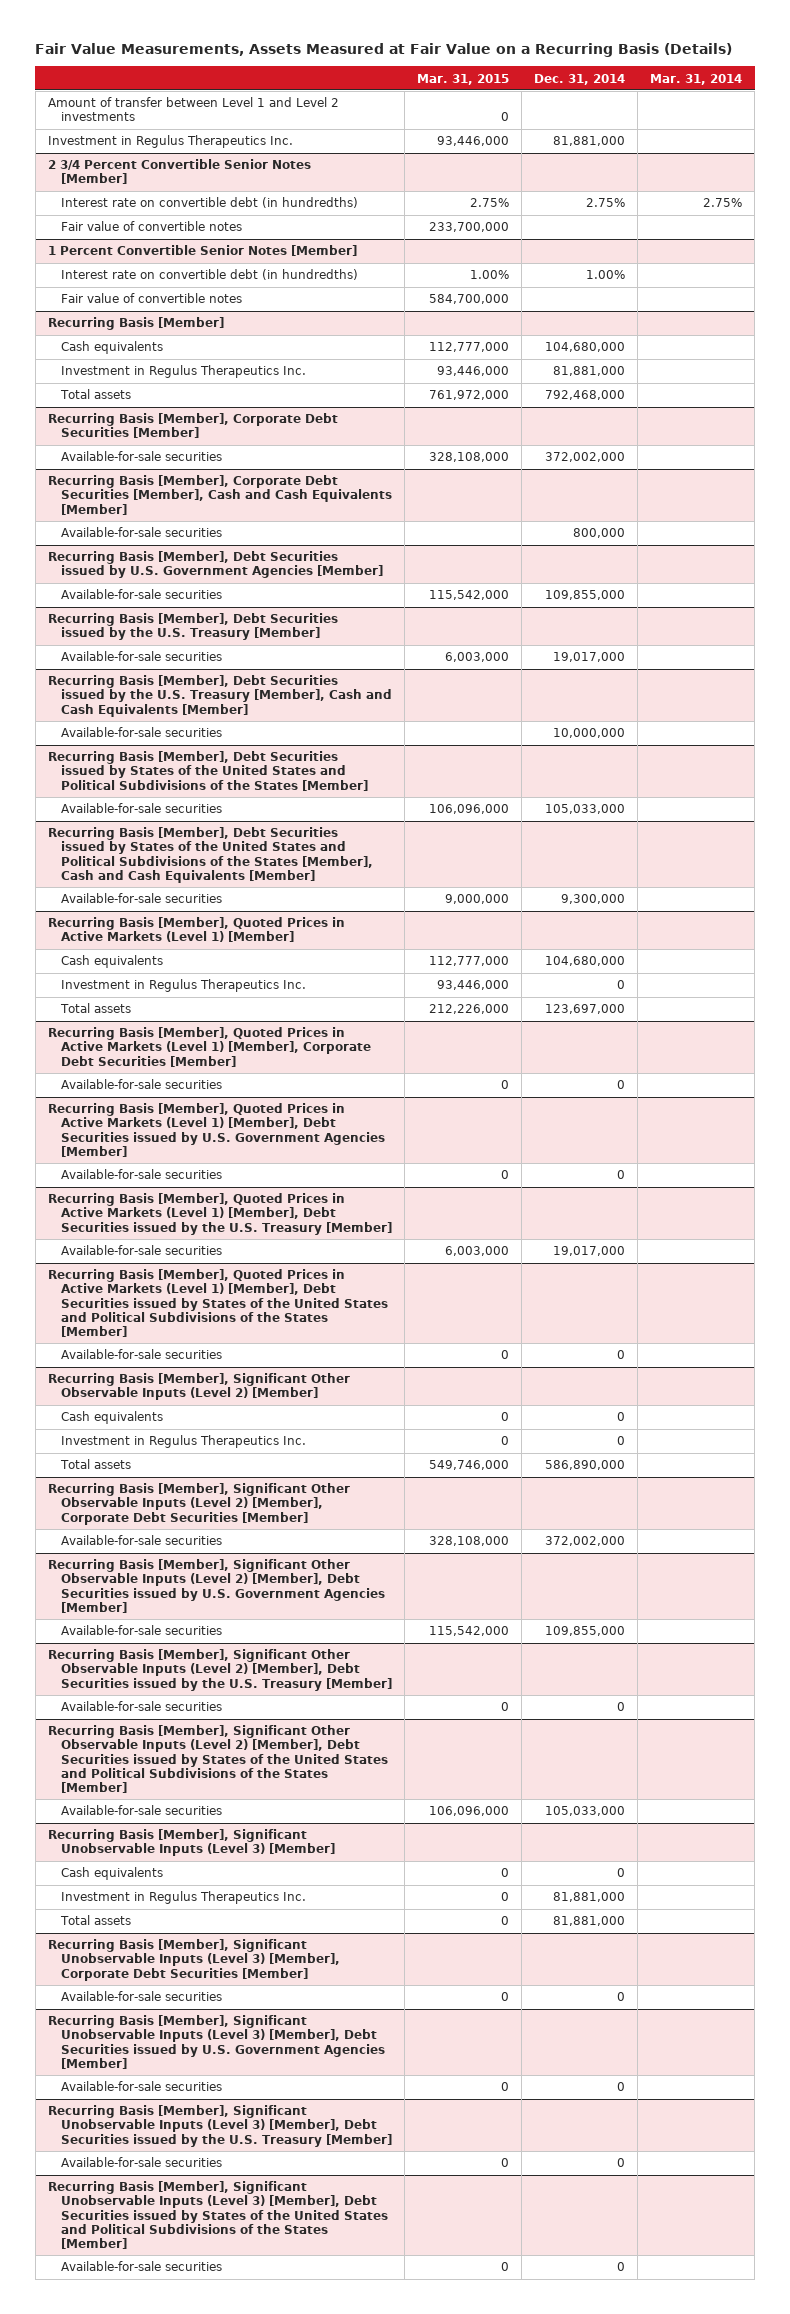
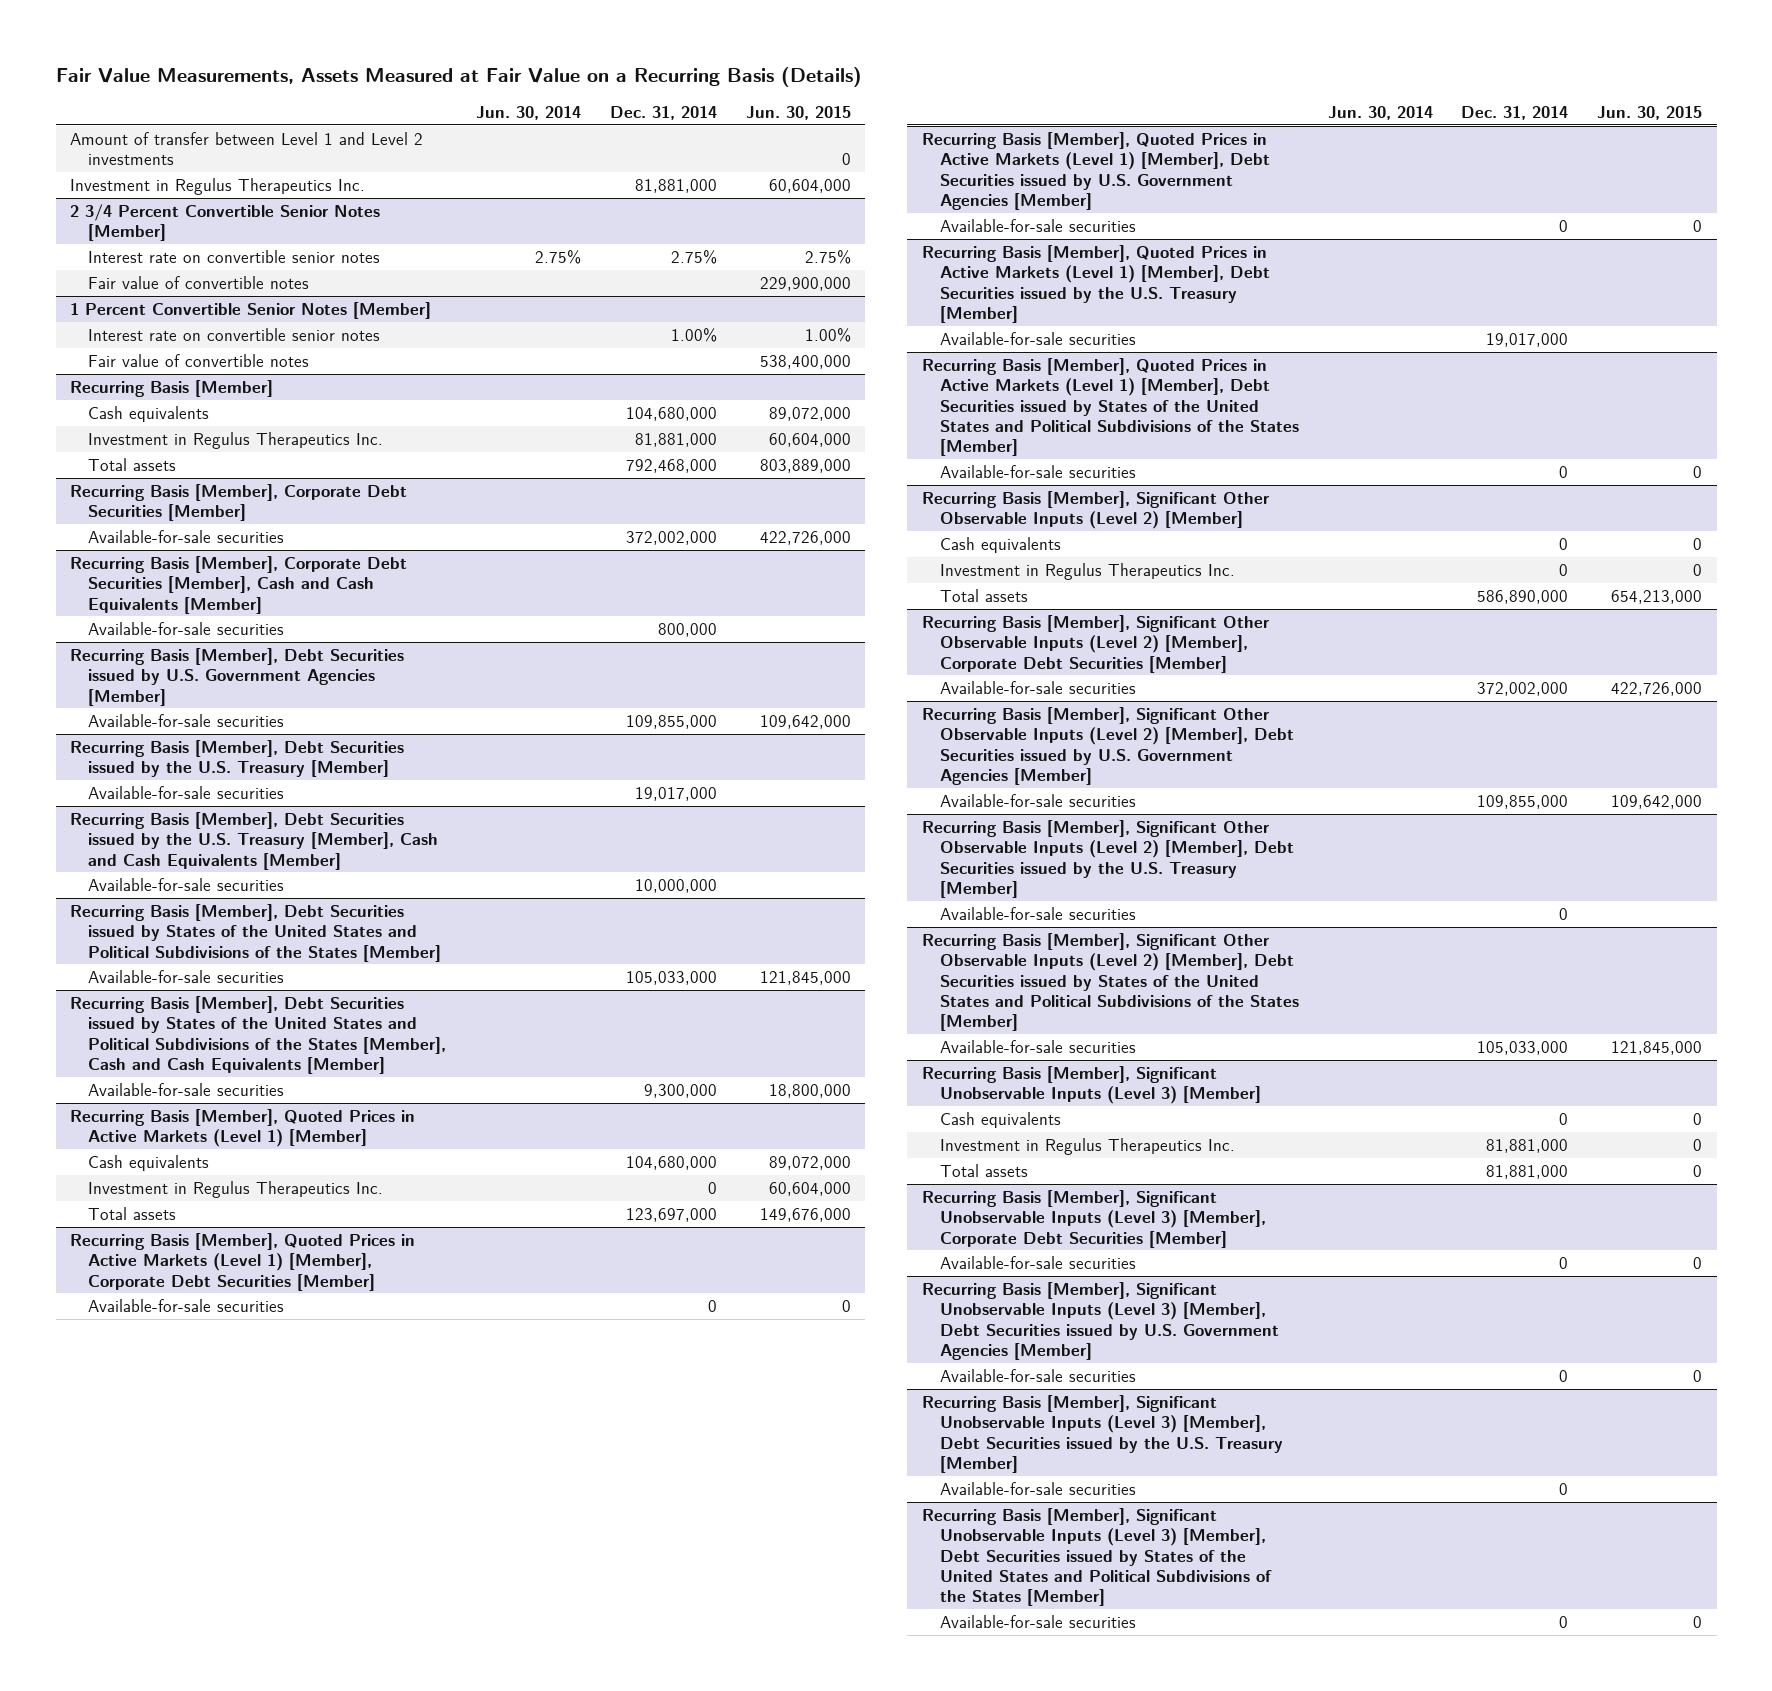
- | Mar. 31, 2015 | Dec. 31, 2014 | Mar. 31, 2014
+ | Jun. 30, 2014 | Dec. 31, 2014 | Jun. 30, 2015
@ 2 3/4 Percent Convertible Senior Notes [Member]
- Interest rate on convertible debt (in hundredths) | 2.75% | 2.75% | 2.75%
+ Interest rate on convertible senior notes | 2.75% | 2.75% | 2.75%
@ 1 Percent Convertible Senior Notes [Member]
- Interest rate on convertible debt (in hundredths) | 1.00% | 1.00% |
+ Interest rate on convertible senior notes | | 1.00% | 1.00%

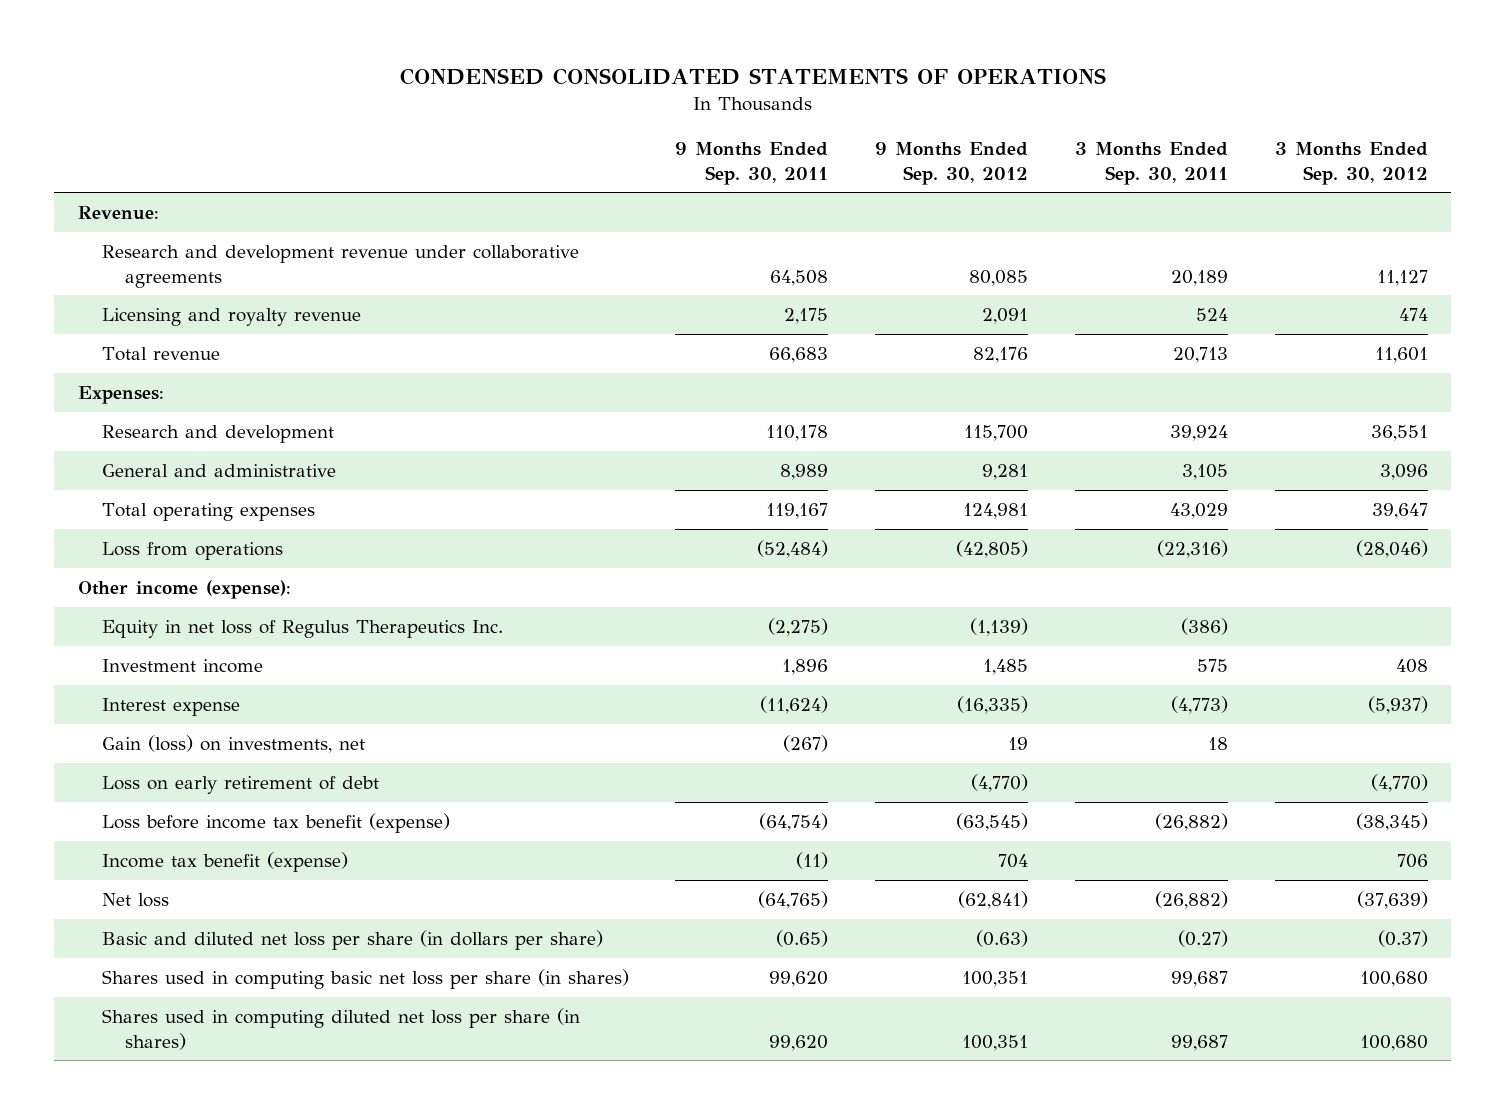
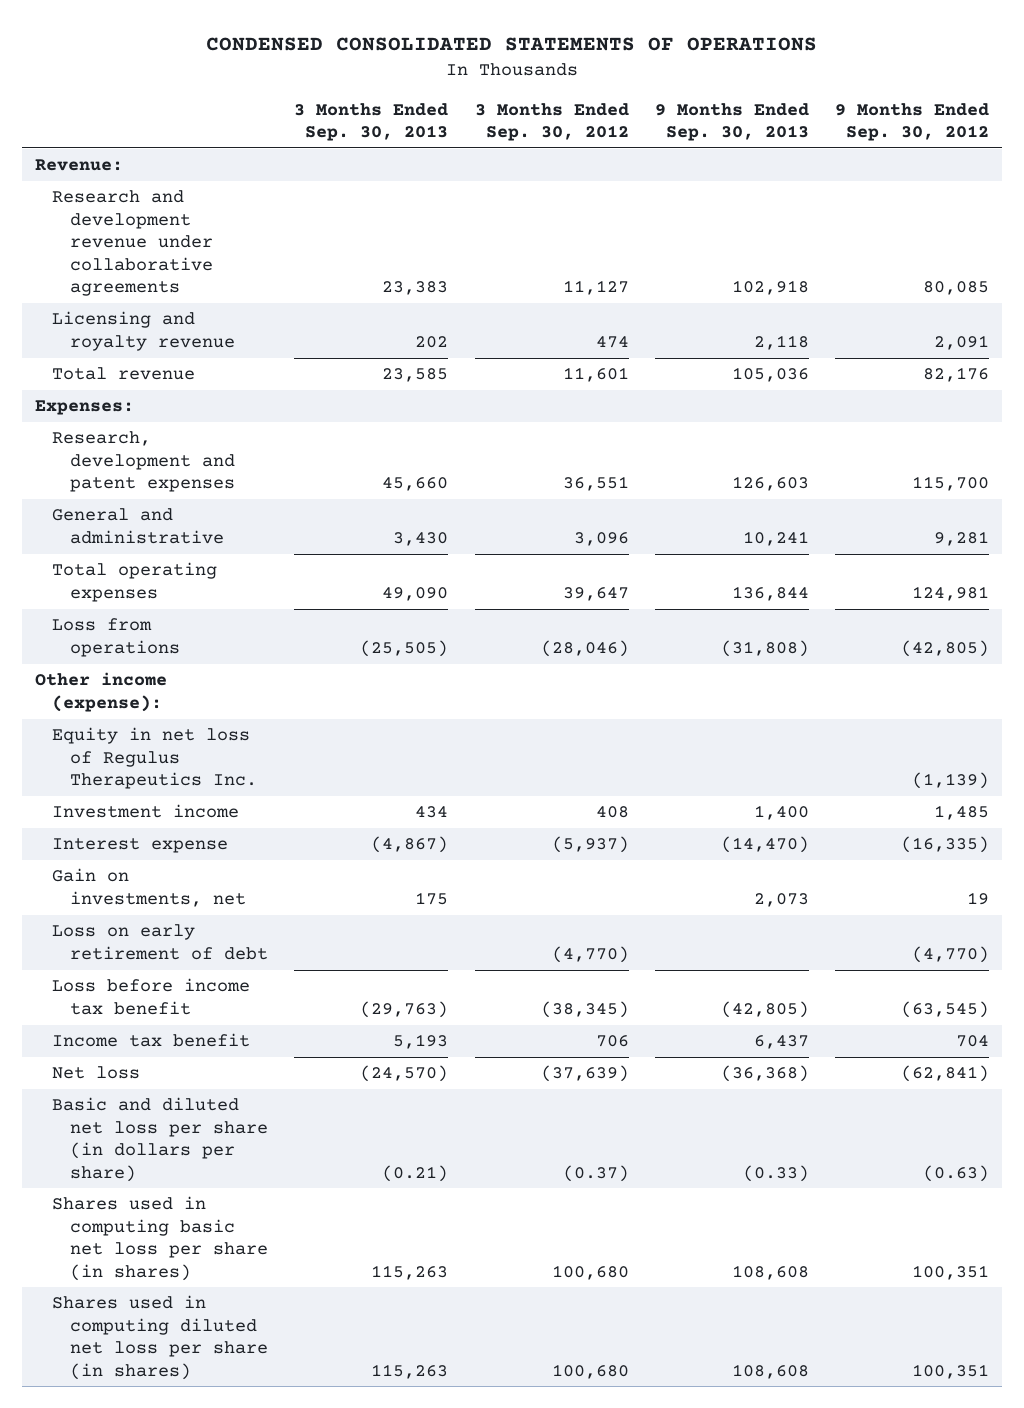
- | 9 Months Ended Sep. 30, 2011 | 9 Months Ended Sep. 30, 2012 | 3 Months Ended Sep. 30, 2011 | 3 Months Ended Sep. 30, 2012
+ | 3 Months Ended Sep. 30, 2013 | 3 Months Ended Sep. 30, 2012 | 9 Months Ended Sep. 30, 2013 | 9 Months Ended Sep. 30, 2012
- Research and development | 110,178 | 115,700 | 39,924 | 36,551
+ Research, development and patent expenses | 45,660 | 36,551 | 126,603 | 115,700
- Gain (loss) on investments, net | (267) | 19 | 18 |
+ Gain on investments, net | 175 | | 2,073 | 19
- Loss before income tax benefit (expense) | (64,754) | (63,545) | (26,882) | (38,345)
- Income tax benefit (expense) | (11) | 704 | | 706
+ Loss before income tax benefit | (29,763) | (38,345) | (42,805) | (63,545)
+ Income tax benefit | 5,193 | 706 | 6,437 | 704

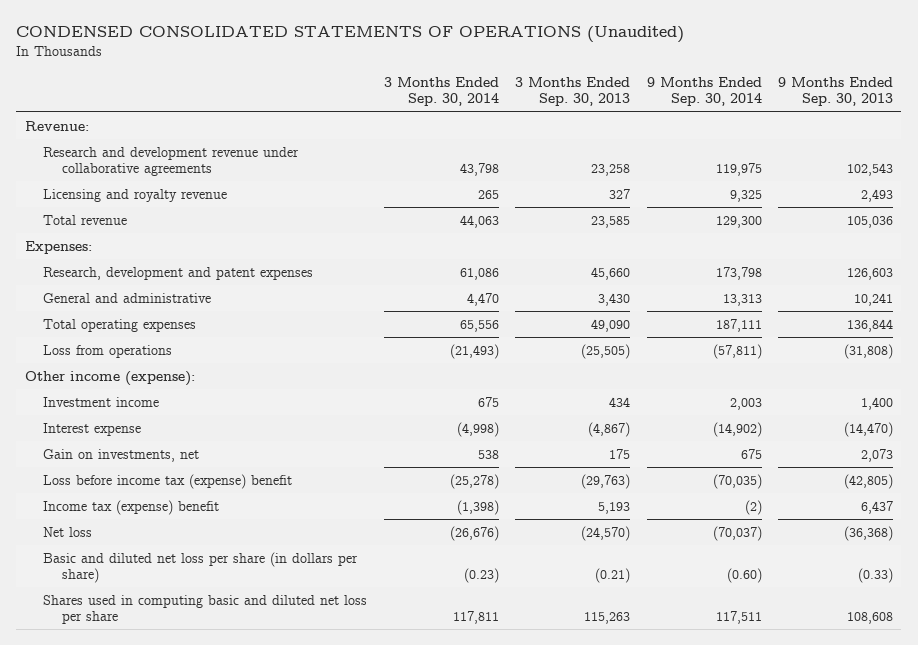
- CONDENSED CONSOLIDATED STATEMENTS OF OPERATIONS
+ CONDENSED CONSOLIDATED STATEMENTS OF OPERATIONS (Unaudited)
- | 3 Months Ended Sep. 30, 2013 | 3 Months Ended Sep. 30, 2012 | 9 Months Ended Sep. 30, 2013 | 9 Months Ended Sep. 30, 2012
+ | 3 Months Ended Sep. 30, 2014 | 3 Months Ended Sep. 30, 2013 | 9 Months Ended Sep. 30, 2014 | 9 Months Ended Sep. 30, 2013
- Research and development revenue under collaborative agreements | 23,383 | 11,127 | 102,918 | 80,085
- Licensing and royalty revenue | 202 | 474 | 2,118 | 2,091
+ Research and development revenue under collaborative agreements | 43,798 | 23,258 | 119,975 | 102,543
+ Licensing and royalty revenue | 265 | 327 | 9,325 | 2,493
- Equity in net loss of Regulus Therapeutics Inc. | | | | (1,139)
- Loss on early retirement of debt | | (4,770) | | (4,770)
- Loss before income tax benefit | (29,763) | (38,345) | (42,805) | (63,545)
- Income tax benefit | 5,193 | 706 | 6,437 | 704
+ Loss before income tax (expense) benefit | (25,278) | (29,763) | (70,035) | (42,805)
+ Income tax (expense) benefit | (1,398) | 5,193 | (2) | 6,437
- Shares used in computing basic net loss per share (in shares) | 115,263 | 100,680 | 108,608 | 100,351
- Shares used in computing diluted net loss per share (in shares) | 115,263 | 100,680 | 108,608 | 100,351
+ Shares used in computing basic and diluted net loss per share | 117,811 | 115,263 | 117,511 | 108,608

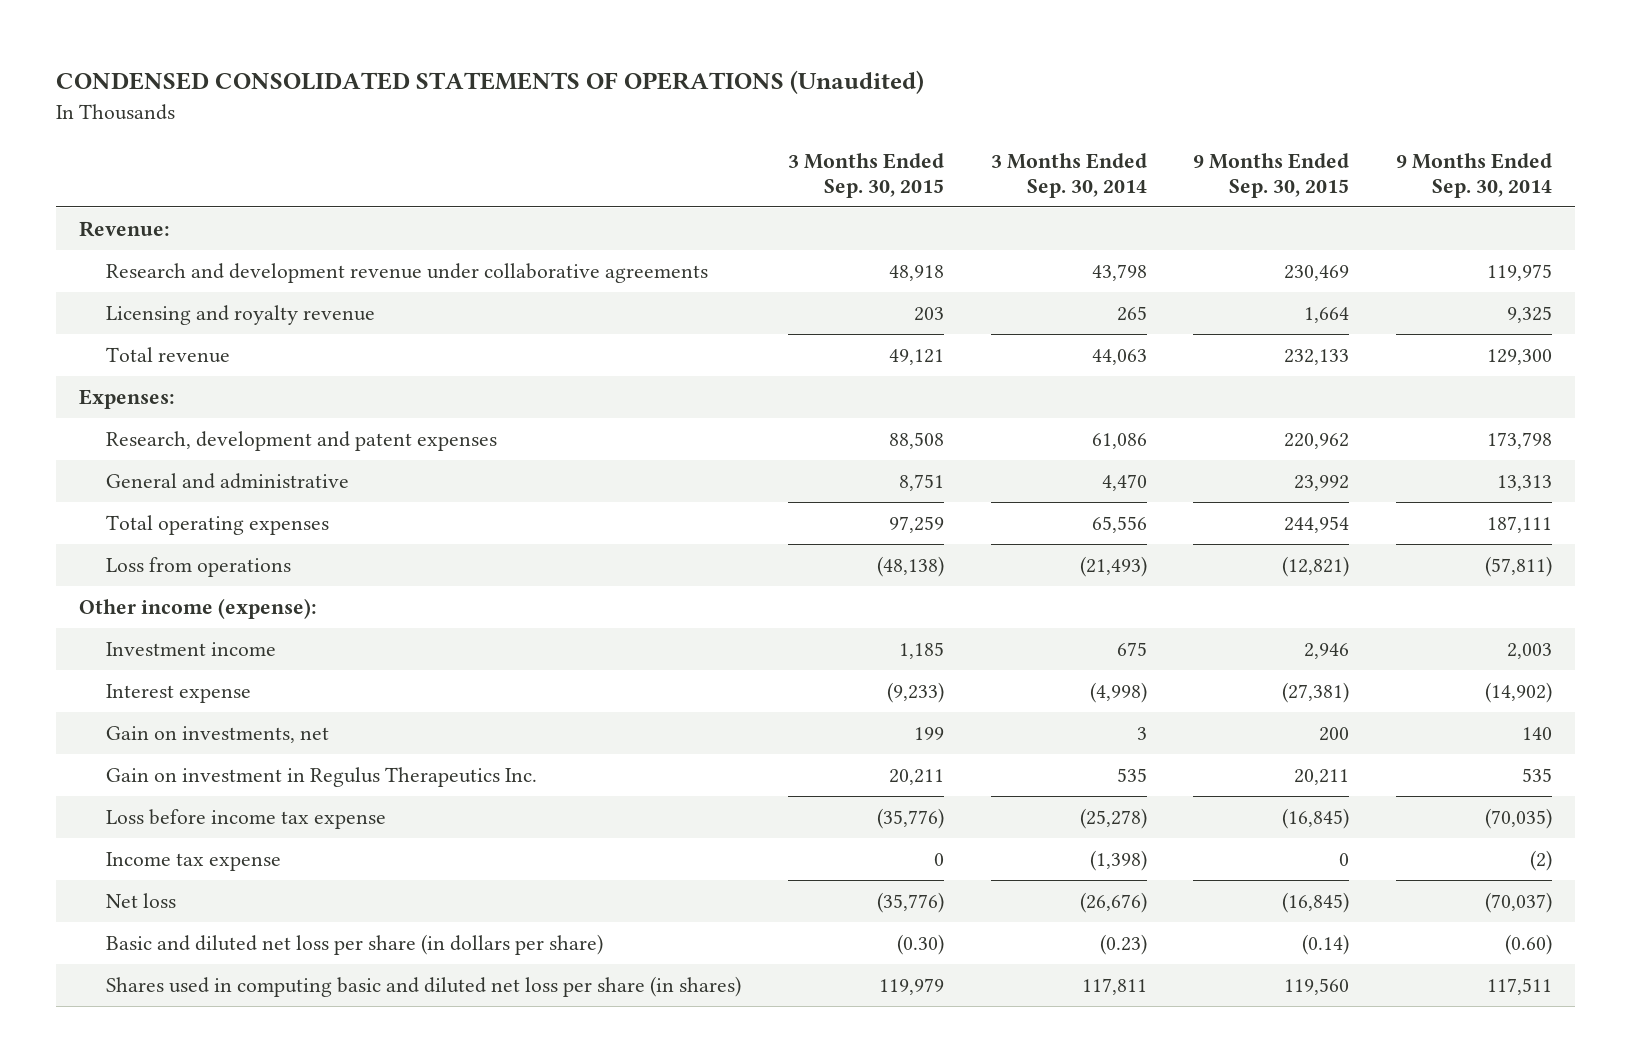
- | 3 Months Ended Sep. 30, 2014 | 3 Months Ended Sep. 30, 2013 | 9 Months Ended Sep. 30, 2014 | 9 Months Ended Sep. 30, 2013
+ | 3 Months Ended Sep. 30, 2015 | 3 Months Ended Sep. 30, 2014 | 9 Months Ended Sep. 30, 2015 | 9 Months Ended Sep. 30, 2014
- Gain on investments, net | 538 | 175 | 675 | 2,073
- Loss before income tax (expense) benefit | (25,278) | (29,763) | (70,035) | (42,805)
- Income tax (expense) benefit | (1,398) | 5,193 | (2) | 6,437
+ Gain on investments, net | 199 | 3 | 200 | 140
+ Gain on investment in Regulus Therapeutics Inc. | 20,211 | 535 | 20,211 | 535
+ Loss before income tax expense | (35,776) | (25,278) | (16,845) | (70,035)
+ Income tax expense | 0 | (1,398) | 0 | (2)
- Shares used in computing basic and diluted net loss per share | 117,811 | 115,263 | 117,511 | 108,608
+ Shares used in computing basic and diluted net loss per share (in shares) | 119,979 | 117,811 | 119,560 | 117,511

